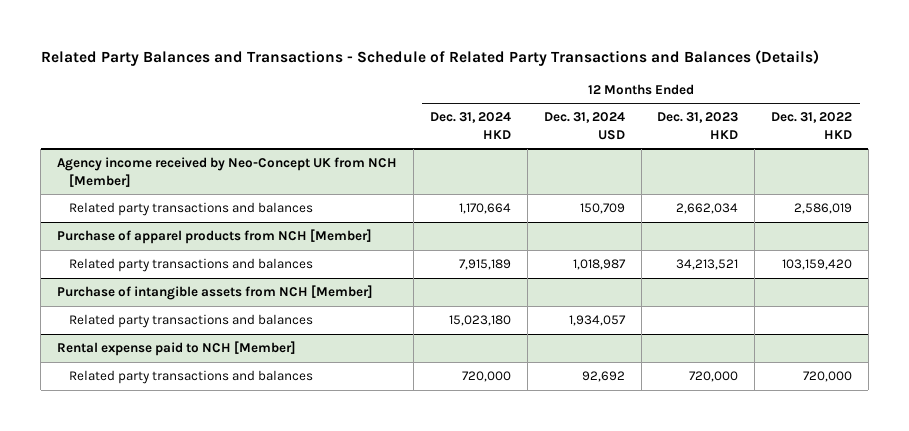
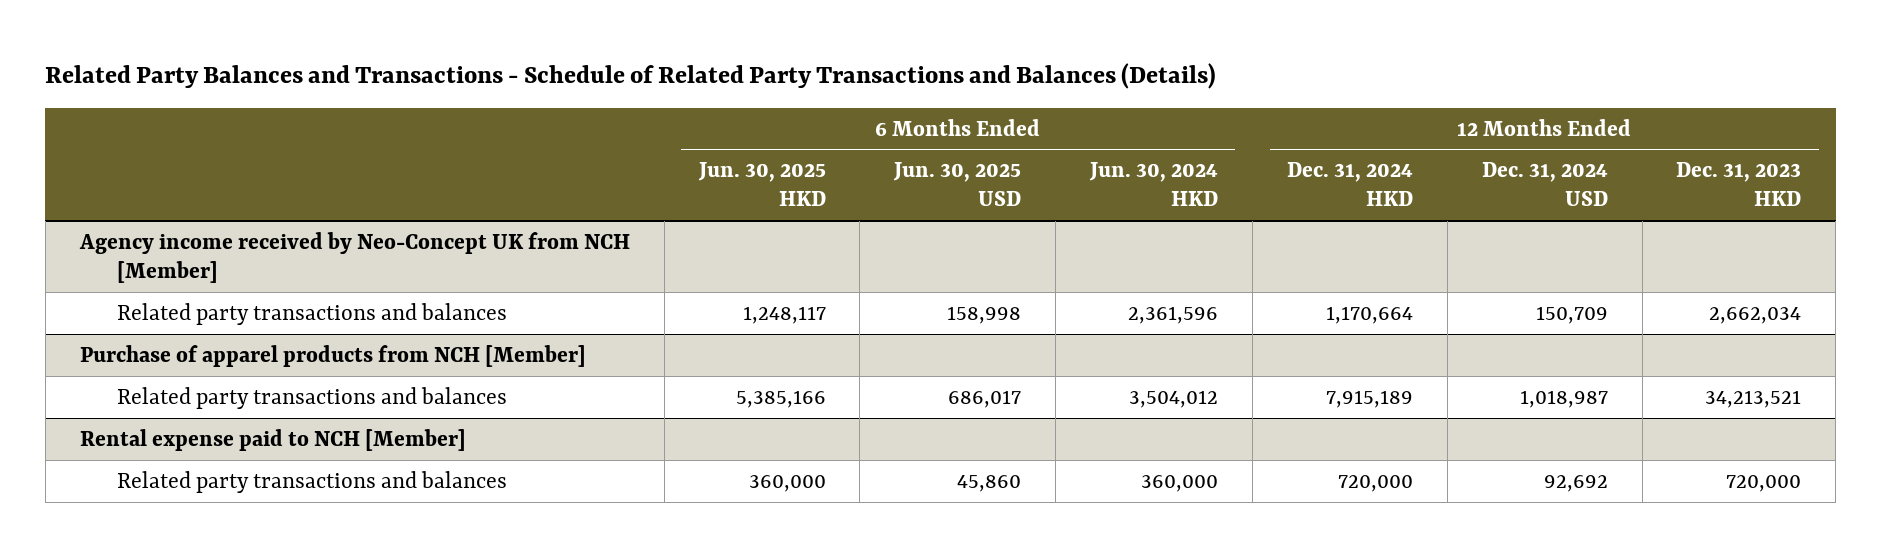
- | 12 Months Ended Dec. 31, 2024 HKD | 12 Months Ended Dec. 31, 2024 USD | 12 Months Ended Dec. 31, 2023 HKD | 12 Months Ended Dec. 31, 2022 HKD
+ | 6 Months Ended Jun. 30, 2025 HKD | 6 Months Ended Jun. 30, 2025 USD | 6 Months Ended Jun. 30, 2024 HKD | 12 Months Ended Dec. 31, 2024 HKD | 12 Months Ended Dec. 31, 2024 USD | 12 Months Ended Dec. 31, 2023 HKD
- Purchase of intangible assets from NCH [Member]
- Related party transactions and balances | 15,023,180 | 1,934,057 | |

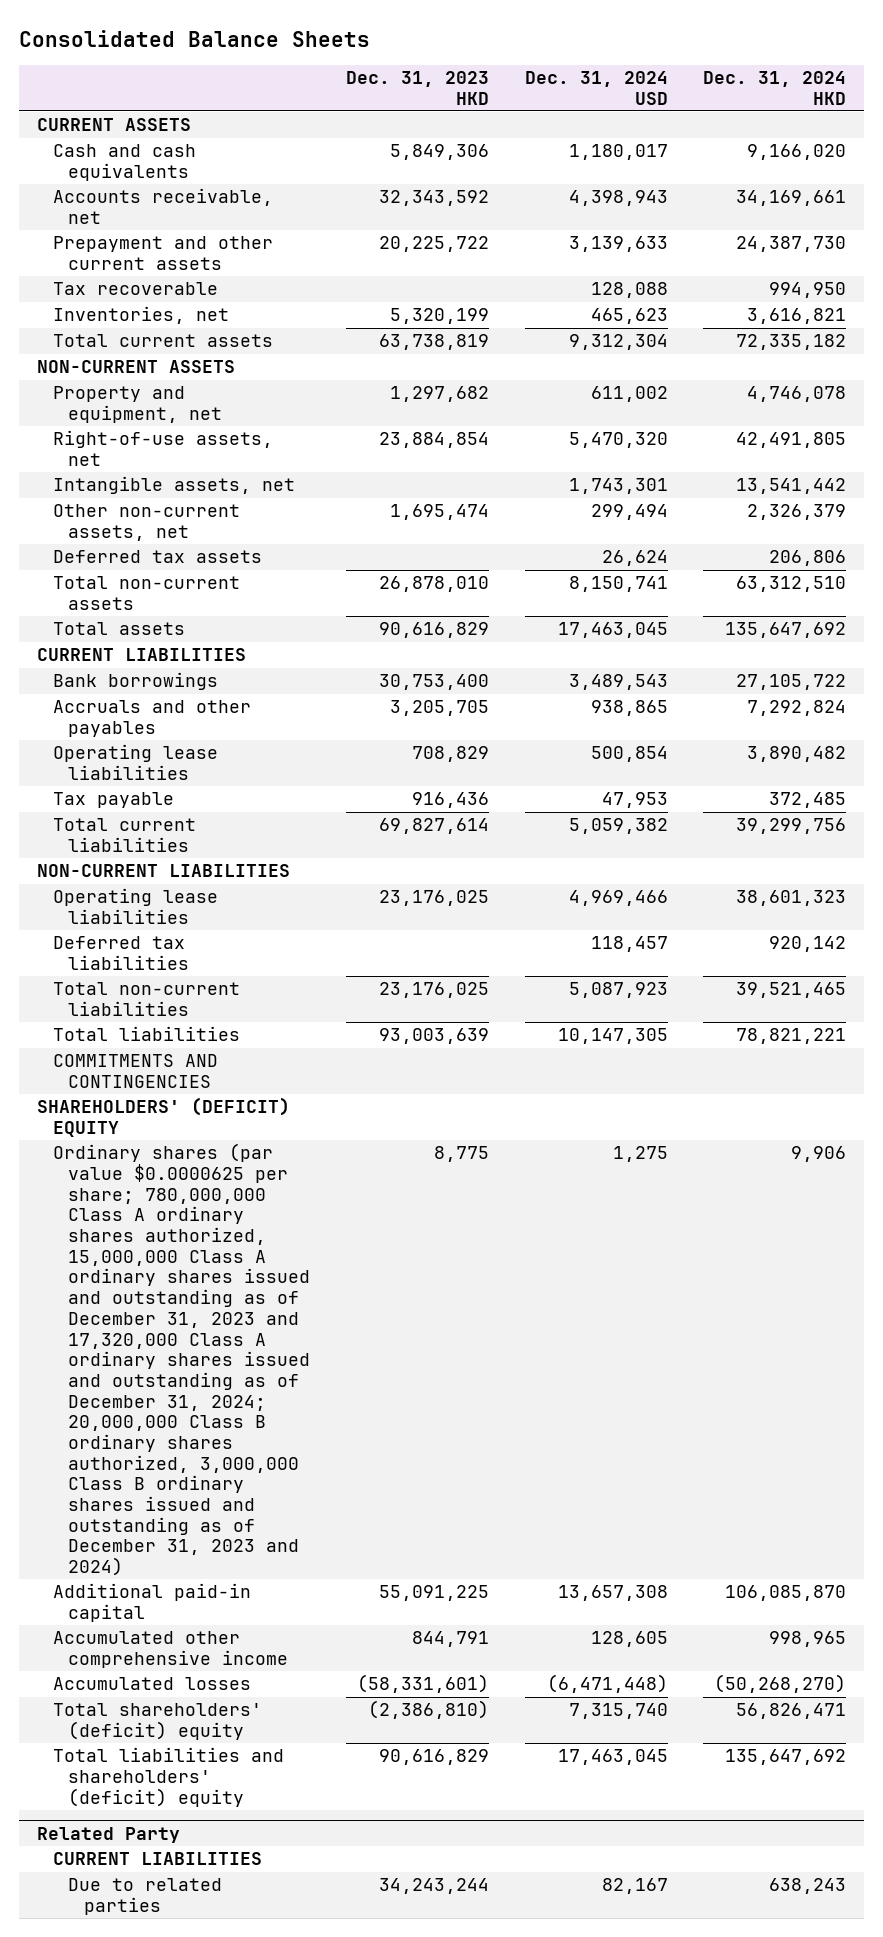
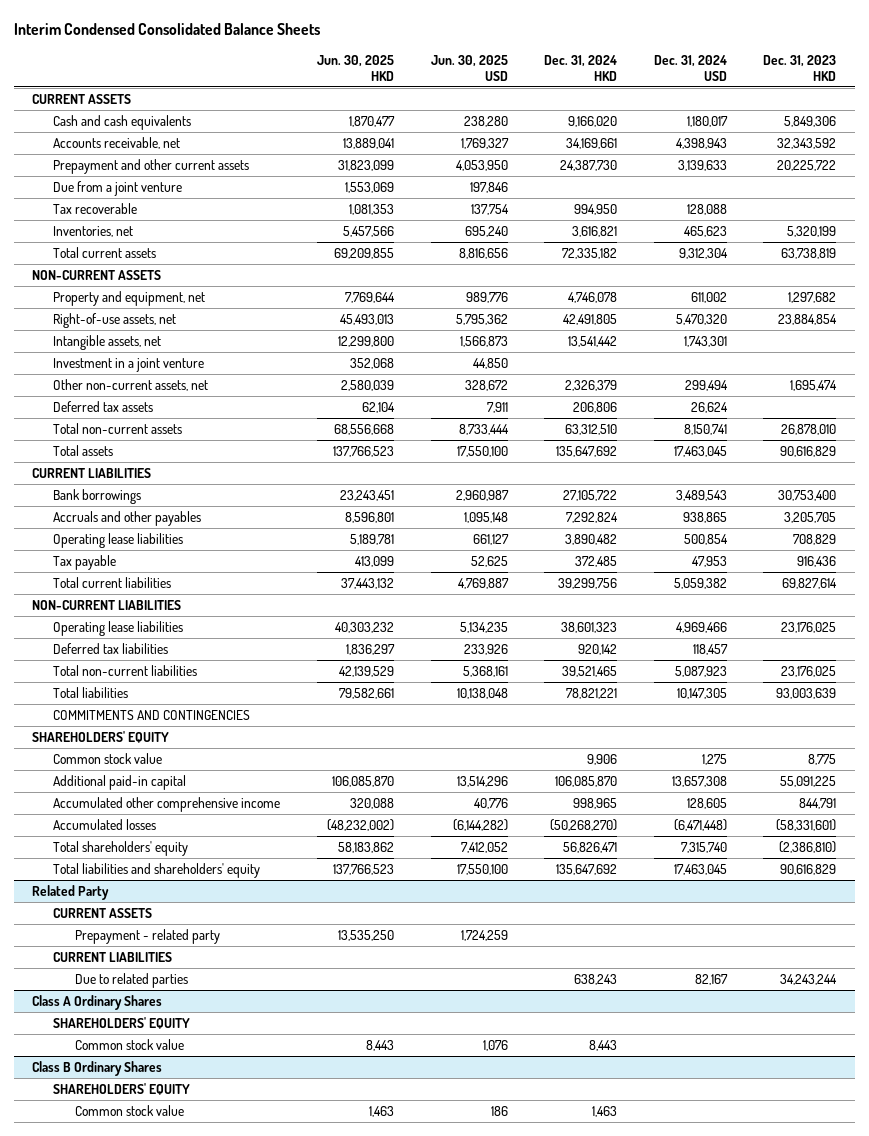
- Consolidated Balance Sheets
+ Interim Condensed Consolidated Balance Sheets
- | Dec. 31, 2023 HKD | Dec. 31, 2024 USD | Dec. 31, 2024 HKD
+ | Jun. 30, 2025 HKD | Jun. 30, 2025 USD | Dec. 31, 2024 HKD | Dec. 31, 2024 USD | Dec. 31, 2023 HKD
+ Due from a joint venture | 1,553,069 | 197,846 | | |
+ Investment in a joint venture | 352,068 | 44,850 | | |
- SHAREHOLDERS' (DEFICIT) EQUITY
- Ordinary shares (par value $0.0000625 per share; 780,000,000 Class A ordinary shares authorized, 15,000,000 Class A ordinary shares issued and outstanding as of December 31, 2023 and 17,320,000 Class A ordinary shares issued and outstanding as of December 31, 2024; 20,000,000 Class B ordinary shares authorized, 3,000,000 Class B ordinary shares issued and outstanding as of December 31, 2023 and 2024) | 8,775 | 1,275 | 9,906
+ SHAREHOLDERS' EQUITY
+ Common stock value | | | 9,906 | 1,275 | 8,775
- Total shareholders' (deficit) equity | (2,386,810) | 7,315,740 | 56,826,471
- Total liabilities and shareholders' (deficit) equity | 90,616,829 | 17,463,045 | 135,647,692
+ Total shareholders' equity | 58,183,862 | 7,412,052 | 56,826,471 | 7,315,740 | (2,386,810)
+ Total liabilities and shareholders' equity | 137,766,523 | 17,550,100 | 135,647,692 | 17,463,045 | 90,616,829
@ Related Party
+ CURRENT ASSETS
+ Prepayment - related party | 13,535,250 | 1,724,259 | | |
+ Class A Ordinary Shares
+ SHAREHOLDERS' EQUITY
+ Common stock value | 8,443 | 1,076 | 8,443 | |
+ Class B Ordinary Shares
+ SHAREHOLDERS' EQUITY
+ Common stock value | 1,463 | 186 | 1,463 | |

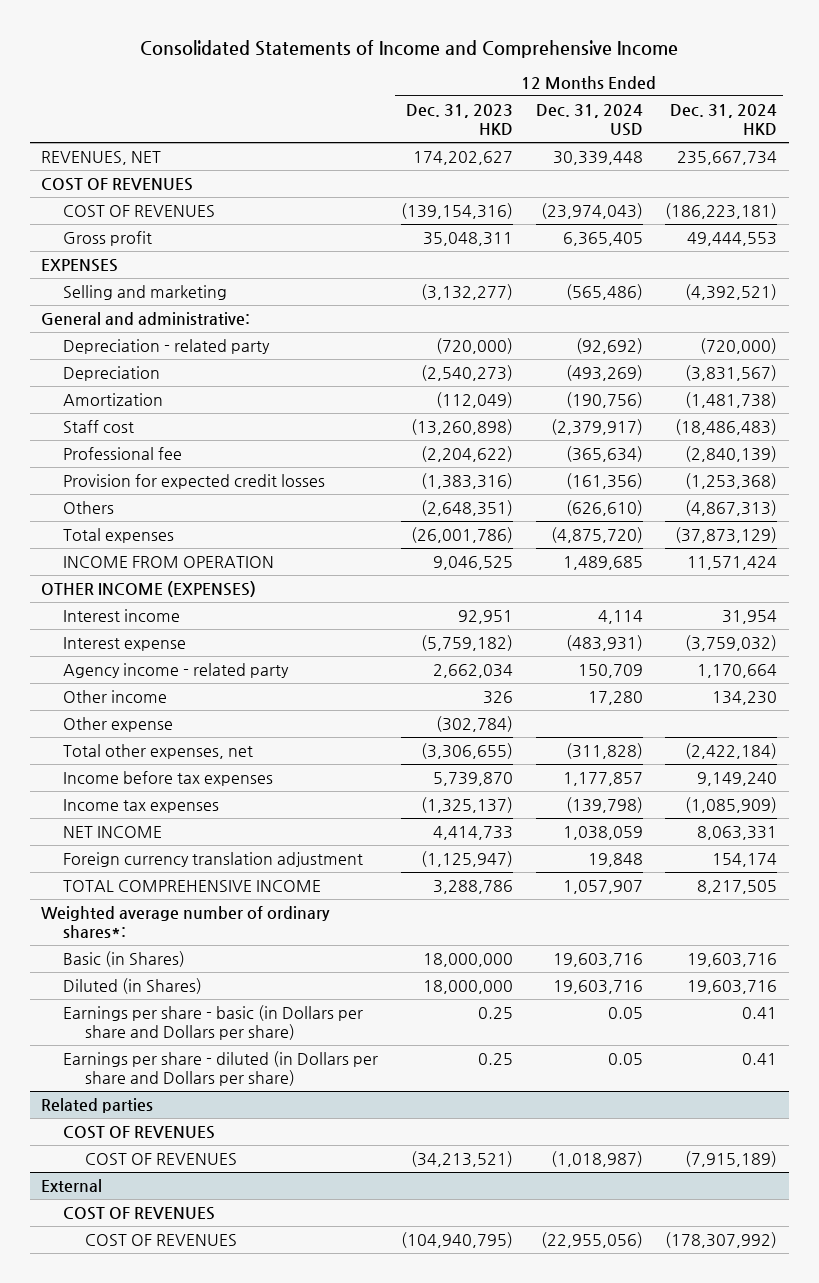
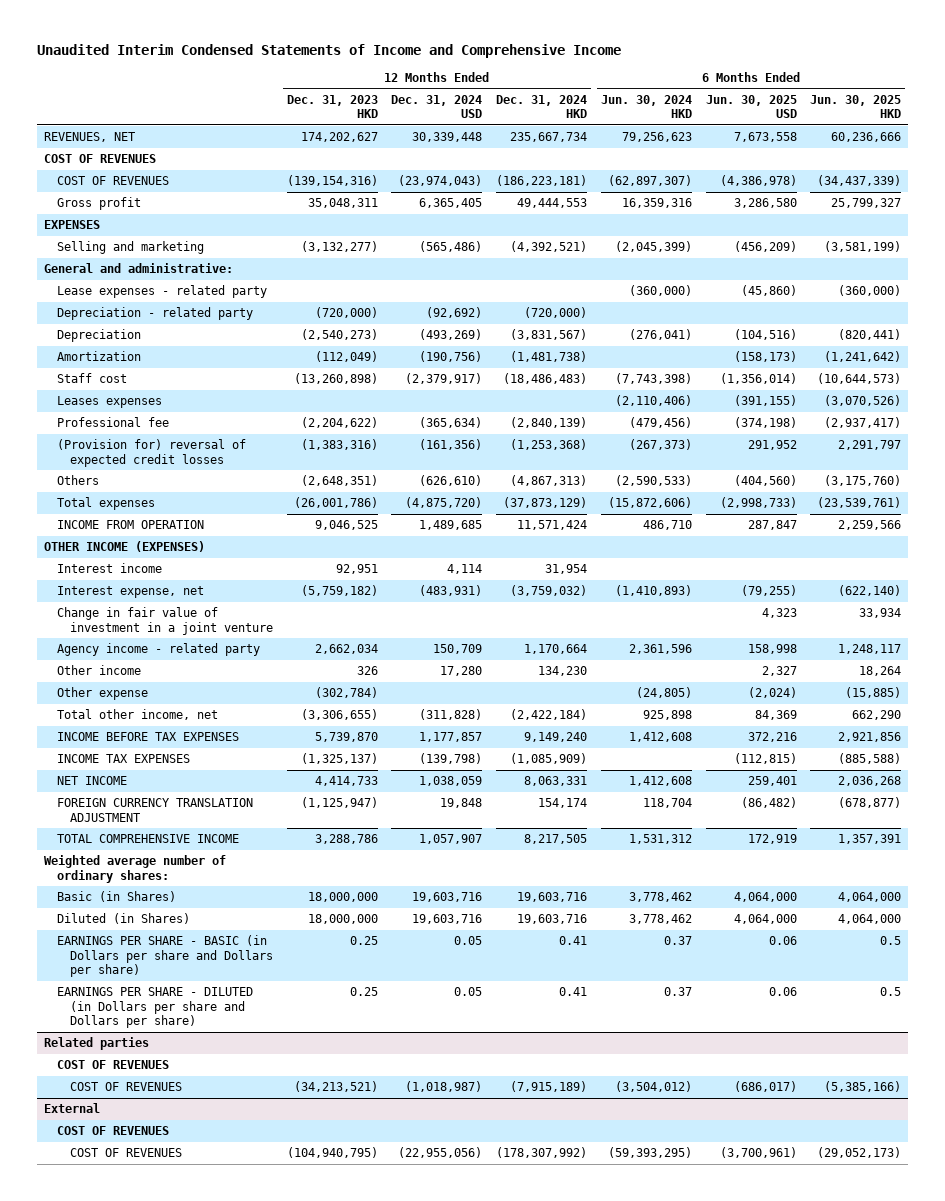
- Consolidated Statements of Income and Comprehensive Income
+ Unaudited Interim Condensed Statements of Income and Comprehensive Income
- | 12 Months Ended Dec. 31, 2023 HKD | 12 Months Ended Dec. 31, 2024 USD | 12 Months Ended Dec. 31, 2024 HKD
+ | 12 Months Ended Dec. 31, 2023 HKD | 12 Months Ended Dec. 31, 2024 USD | 12 Months Ended Dec. 31, 2024 HKD | 6 Months Ended Jun. 30, 2024 HKD | 6 Months Ended Jun. 30, 2025 USD | 6 Months Ended Jun. 30, 2025 HKD
+ Lease expenses - related party | | | | (360,000) | (45,860) | (360,000)
+ Leases expenses | | | | (2,110,406) | (391,155) | (3,070,526)
- Provision for expected credit losses | (1,383,316) | (161,356) | (1,253,368)
+ (Provision for) reversal of expected credit losses | (1,383,316) | (161,356) | (1,253,368) | (267,373) | 291,952 | 2,291,797
- Interest expense | (5,759,182) | (483,931) | (3,759,032)
+ Interest expense, net | (5,759,182) | (483,931) | (3,759,032) | (1,410,893) | (79,255) | (622,140)
+ Change in fair value of investment in a joint venture | | | | | 4,323 | 33,934
- Total other expenses, net | (3,306,655) | (311,828) | (2,422,184)
- Income before tax expenses | 5,739,870 | 1,177,857 | 9,149,240
- Income tax expenses | (1,325,137) | (139,798) | (1,085,909)
+ Total other income, net | (3,306,655) | (311,828) | (2,422,184) | 925,898 | 84,369 | 662,290
+ INCOME BEFORE TAX EXPENSES | 5,739,870 | 1,177,857 | 9,149,240 | 1,412,608 | 372,216 | 2,921,856
+ INCOME TAX EXPENSES | (1,325,137) | (139,798) | (1,085,909) | | (112,815) | (885,588)
- Foreign currency translation adjustment | (1,125,947) | 19,848 | 154,174
+ FOREIGN CURRENCY TRANSLATION ADJUSTMENT | (1,125,947) | 19,848 | 154,174 | 118,704 | (86,482) | (678,877)
- Weighted average number of ordinary shares*:
+ Weighted average number of ordinary shares:
- Earnings per share - basic (in Dollars per share and Dollars per share) | 0.25 | 0.05 | 0.41
- Earnings per share - diluted (in Dollars per share and Dollars per share) | 0.25 | 0.05 | 0.41
+ EARNINGS PER SHARE - BASIC (in Dollars per share and Dollars per share) | 0.25 | 0.05 | 0.41 | 0.37 | 0.06 | 0.5
+ EARNINGS PER SHARE - DILUTED (in Dollars per share and Dollars per share) | 0.25 | 0.05 | 0.41 | 0.37 | 0.06 | 0.5

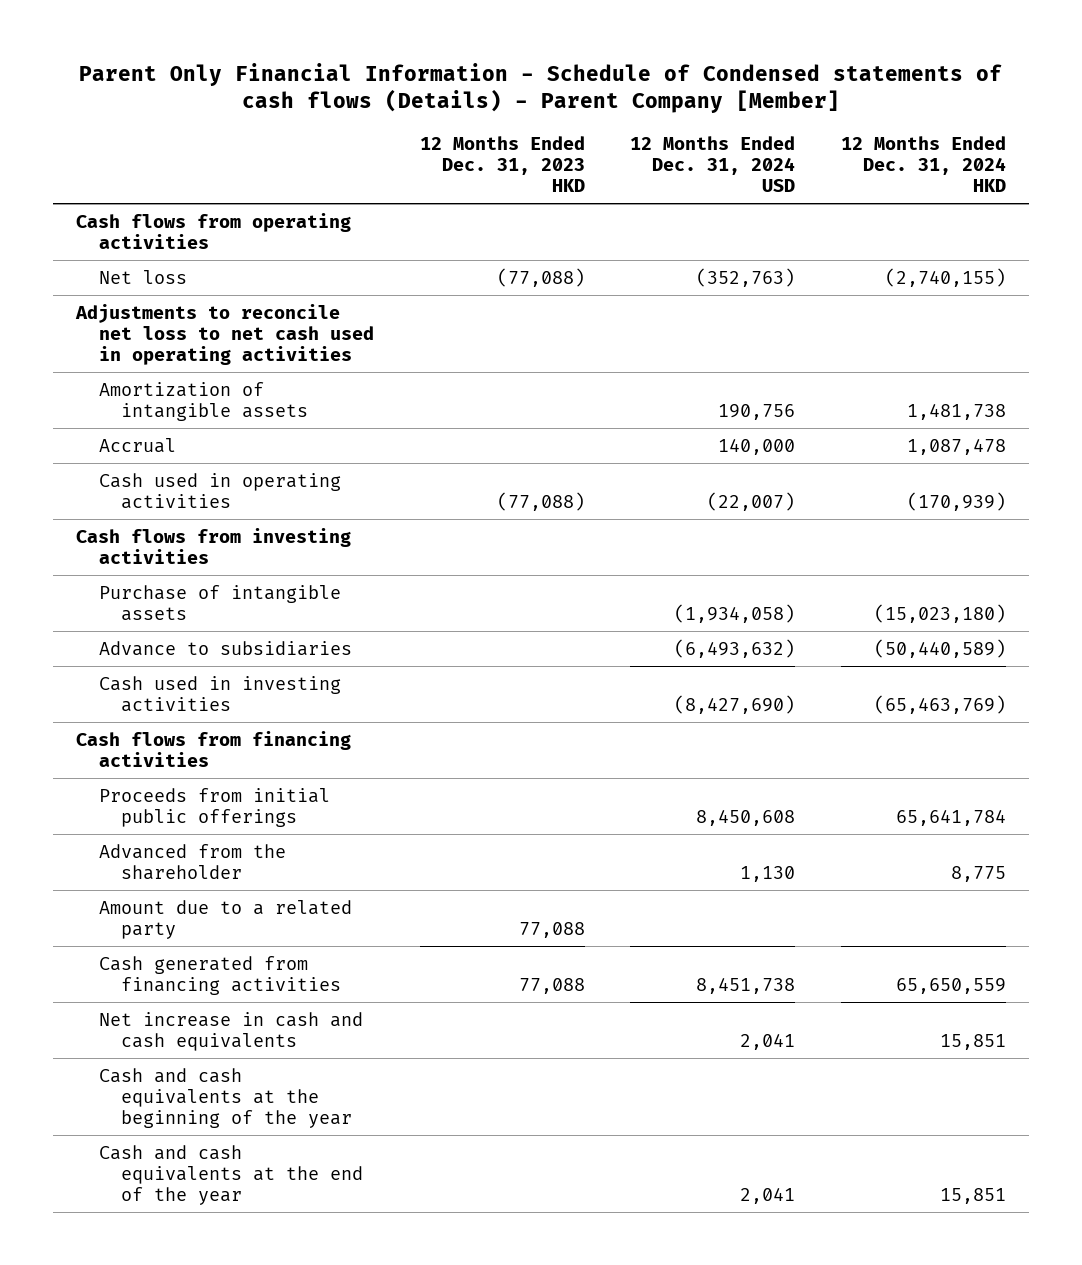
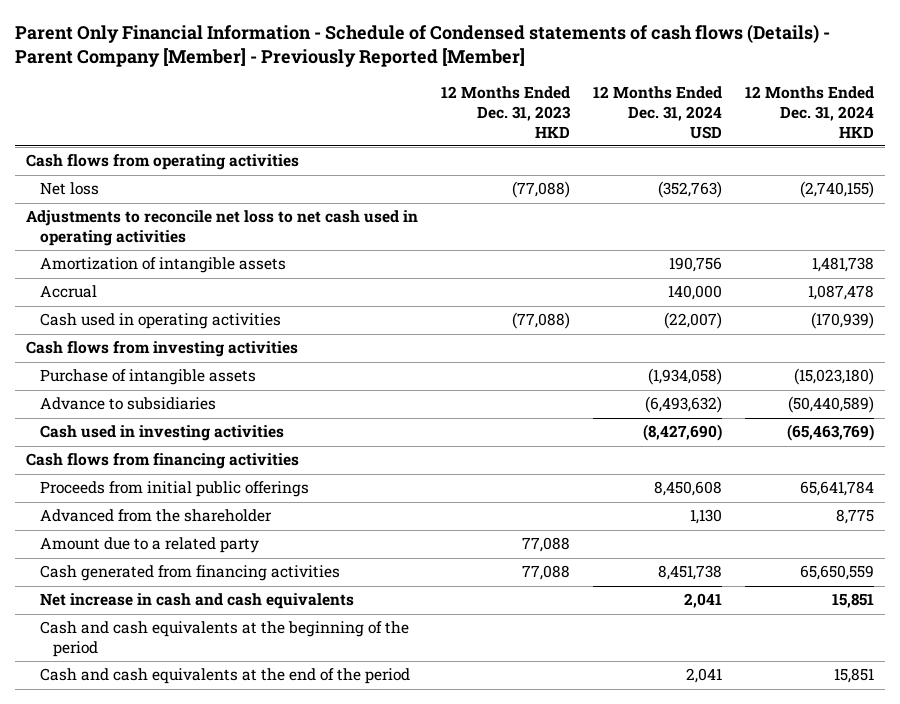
- Parent Only Financial Information - Schedule of Condensed statements of cash flows (Details) - Parent Company [Member]
+ Parent Only Financial Information - Schedule of Condensed statements of cash flows (Details) - Parent Company [Member] - Previously Reported [Member]
- Cash and cash equivalents at the beginning of the year
- Cash and cash equivalents at the end of the year | | 2,041 | 15,851
+ Cash and cash equivalents at the beginning of the period
+ Cash and cash equivalents at the end of the period | | 2,041 | 15,851

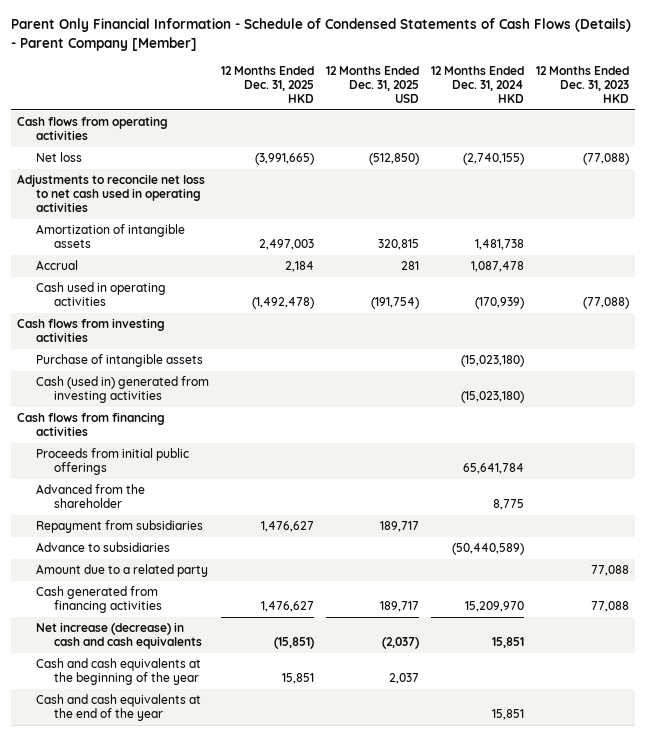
- Parent Only Financial Information - Schedule of Condensed statements of cash flows (Details) - Parent Company [Member] - Previously Reported [Member]
+ Parent Only Financial Information - Schedule of Condensed Statements of Cash Flows (Details) - Parent Company [Member]
- | 12 Months Ended Dec. 31, 2023 HKD | 12 Months Ended Dec. 31, 2024 USD | 12 Months Ended Dec. 31, 2024 HKD
+ | 12 Months Ended Dec. 31, 2025 HKD | 12 Months Ended Dec. 31, 2025 USD | 12 Months Ended Dec. 31, 2024 HKD | 12 Months Ended Dec. 31, 2023 HKD
- Cash used in investing activities | | (8,427,690) | (65,463,769)
+ Cash (used in) generated from investing activities | | | (15,023,180) |
+ Repayment from subsidiaries | 1,476,627 | 189,717 | |
moved down: Advance to subsidiaries | | | (50,440,589) |
- Cash generated from financing activities | 77,088 | 8,451,738 | 65,650,559
- Net increase in cash and cash equivalents | | 2,041 | 15,851
- Cash and cash equivalents at the beginning of the period
- Cash and cash equivalents at the end of the period | | 2,041 | 15,851
+ Cash generated from financing activities | 1,476,627 | 189,717 | 15,209,970 | 77,088
+ Net increase (decrease) in cash and cash equivalents | (15,851) | (2,037) | 15,851 |
+ Cash and cash equivalents at the beginning of the year | 15,851 | 2,037 | |
+ Cash and cash equivalents at the end of the year | | | 15,851 |

